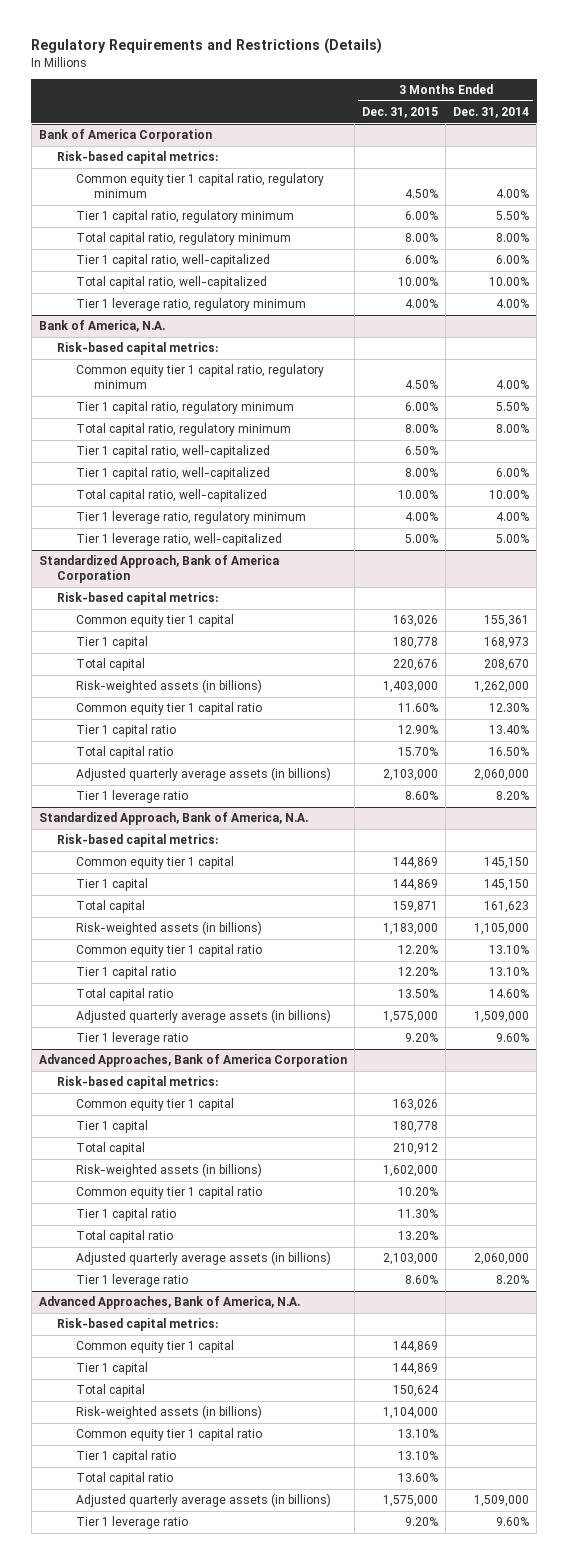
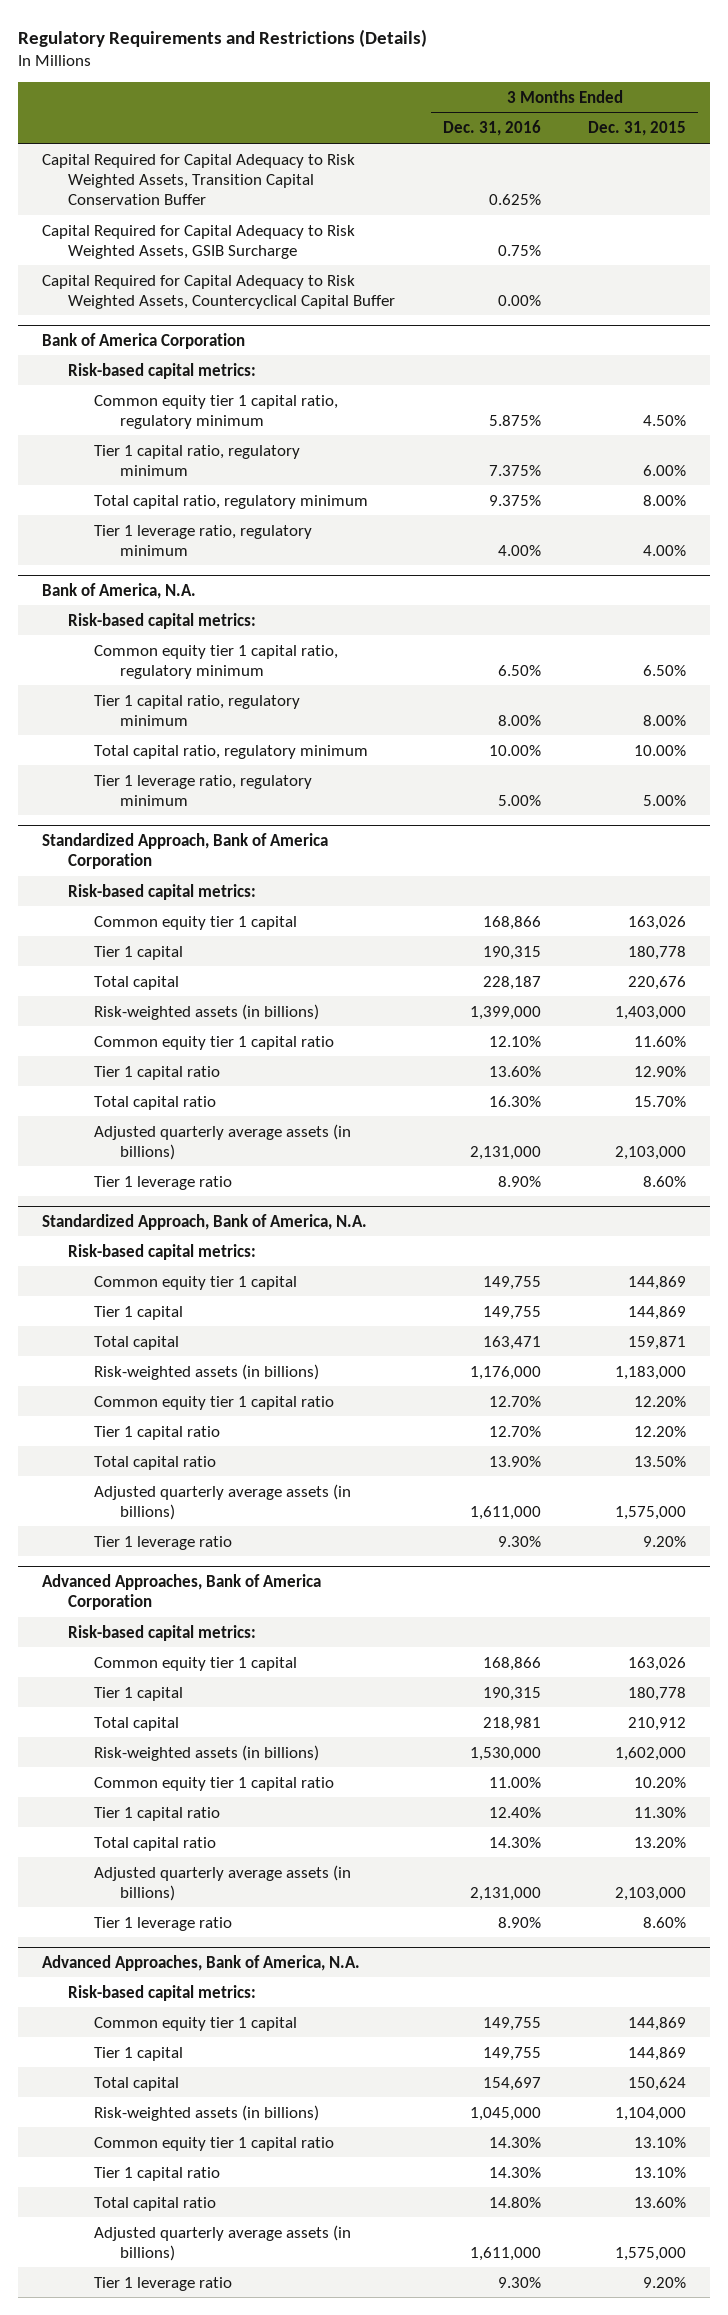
- | 3 Months Ended Dec. 31, 2015 | 3 Months Ended Dec. 31, 2014
+ | 3 Months Ended Dec. 31, 2016 | 3 Months Ended Dec. 31, 2015
+ Capital Required for Capital Adequacy to Risk Weighted Assets, Transition Capital Conservation Buffer | 0.625% |
+ Capital Required for Capital Adequacy to Risk Weighted Assets, GSIB Surcharge | 0.75% |
+ Capital Required for Capital Adequacy to Risk Weighted Assets, Countercyclical Capital Buffer | 0.00% |
@ Bank of America Corporation
- Tier 1 capital ratio, well-capitalized | 6.00% | 6.00%
- Total capital ratio, well-capitalized | 10.00% | 10.00%
@ Bank of America, N.A.
- Common equity tier 1 capital ratio, regulatory minimum | 4.50% | 4.00%
- Tier 1 capital ratio, regulatory minimum | 6.00% | 5.50%
- Total capital ratio, regulatory minimum | 8.00% | 8.00%
- Tier 1 capital ratio, well-capitalized | 6.50% |
- Tier 1 capital ratio, well-capitalized | 8.00% | 6.00%
- Total capital ratio, well-capitalized | 10.00% | 10.00%
- Tier 1 leverage ratio, regulatory minimum | 4.00% | 4.00%
- Tier 1 leverage ratio, well-capitalized | 5.00% | 5.00%
+ Common equity tier 1 capital ratio, regulatory minimum | 6.50% | 6.50%
+ Tier 1 capital ratio, regulatory minimum | 8.00% | 8.00%
+ Total capital ratio, regulatory minimum | 10.00% | 10.00%
+ Tier 1 leverage ratio, regulatory minimum | 5.00% | 5.00%

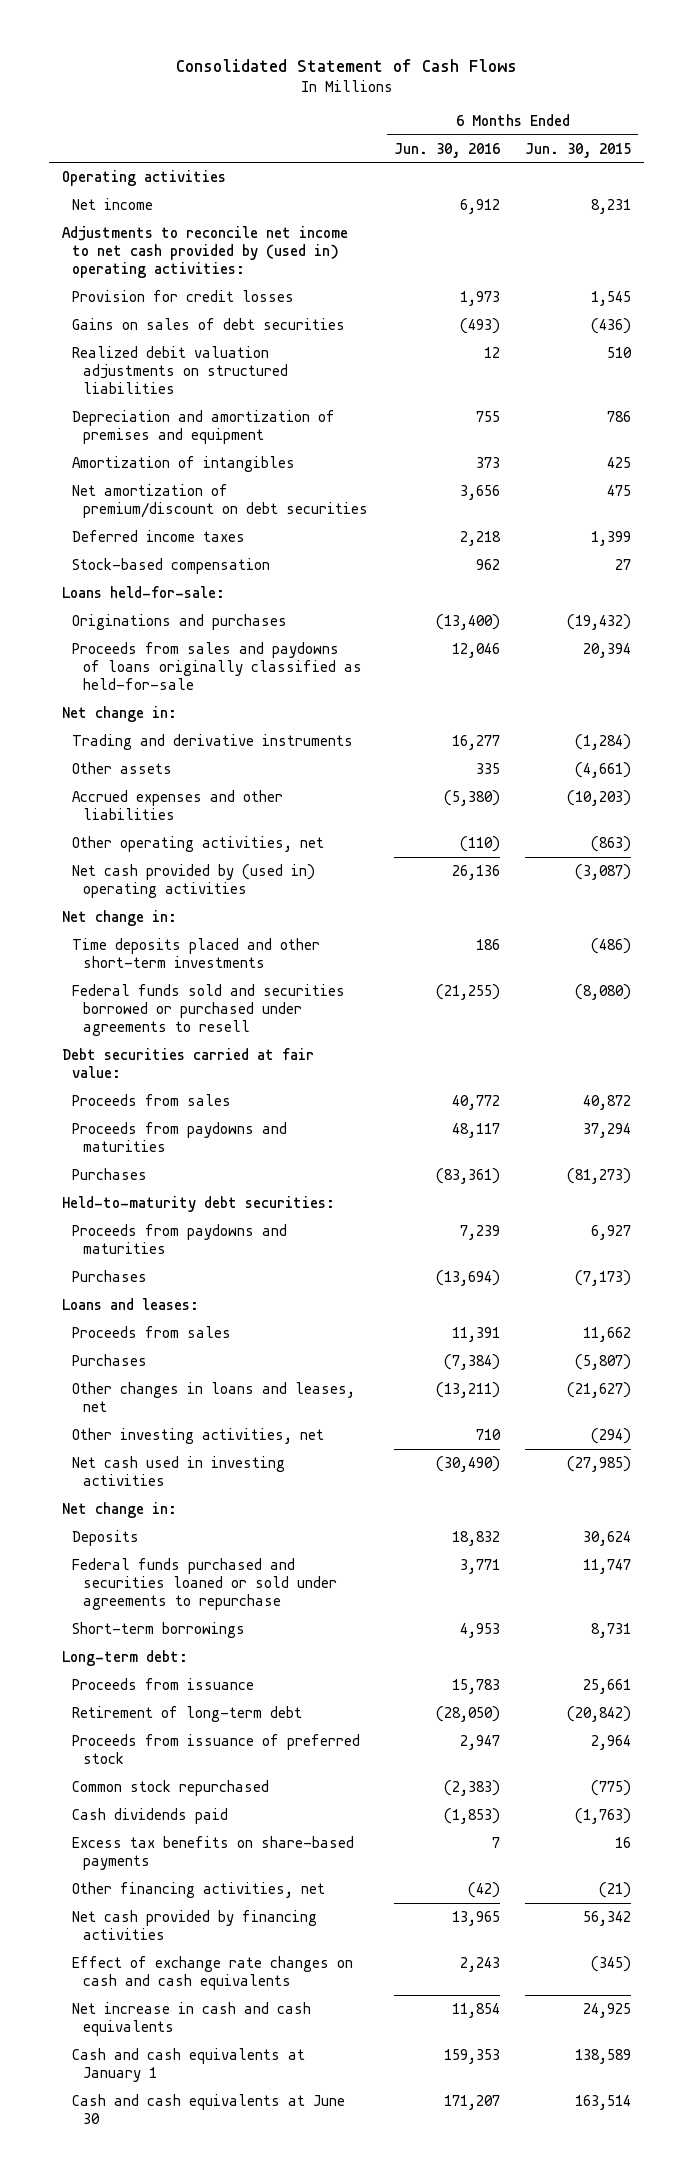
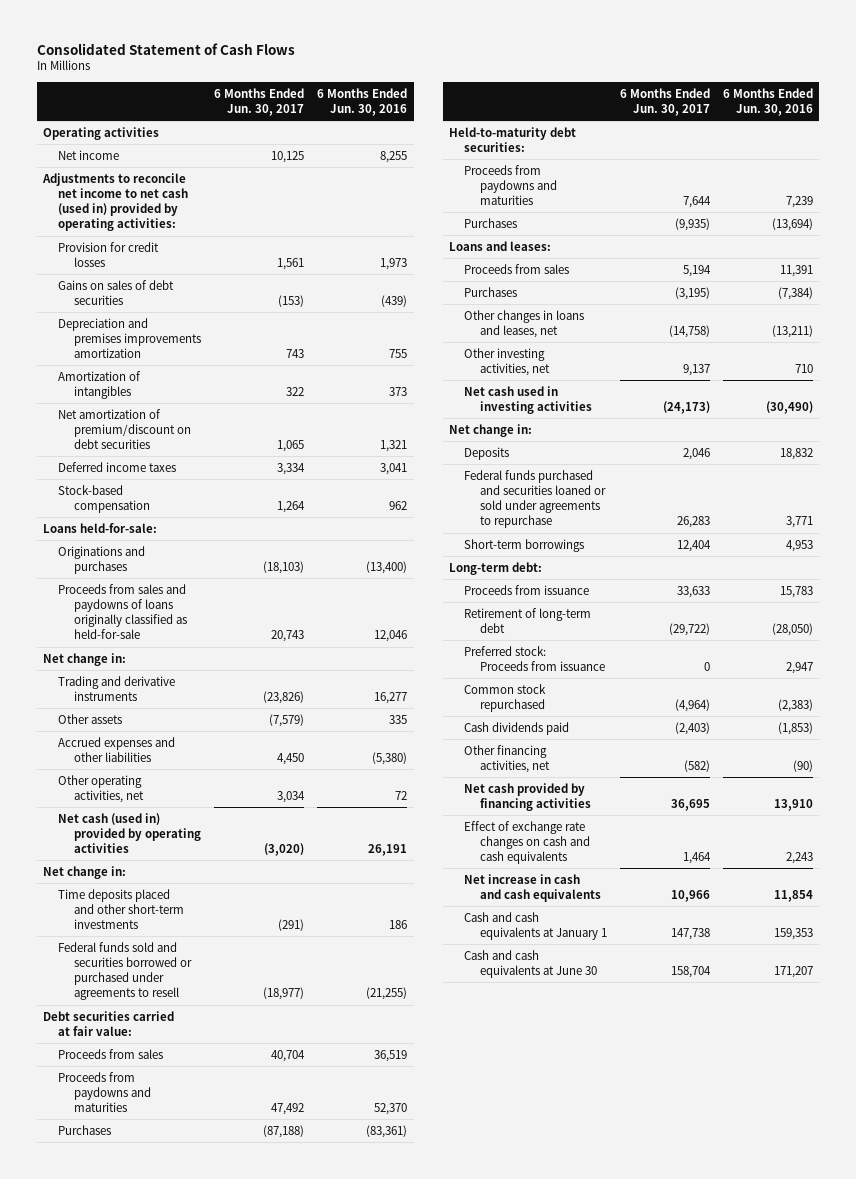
- | 6 Months Ended Jun. 30, 2016 | 6 Months Ended Jun. 30, 2015
+ | 6 Months Ended Jun. 30, 2017 | 6 Months Ended Jun. 30, 2016
- Net income | 6,912 | 8,231
- Adjustments to reconcile net income to net cash provided by (used in) operating activities:
+ Net income | 10,125 | 8,255
+ Adjustments to reconcile net income to net cash (used in) provided by operating activities:
- Gains on sales of debt securities | (493) | (436)
- Realized debit valuation adjustments on structured liabilities | 12 | 510
- Depreciation and amortization of premises and equipment | 755 | 786
+ Gains on sales of debt securities | (153) | (439)
+ Depreciation and premises improvements amortization | 743 | 755
- Net amortization of premium/discount on debt securities | 3,656 | 475
- Deferred income taxes | 2,218 | 1,399
+ Net amortization of premium/discount on debt securities | 1,065 | 1,321
+ Deferred income taxes | 3,334 | 3,041
- Other operating activities, net | (110) | (863)
- Net cash provided by (used in) operating activities | 26,136 | (3,087)
+ Other operating activities, net | 3,034 | 72
+ Net cash (used in) provided by operating activities | (3,020) | 26,191
- Proceeds from sales | 40,772 | 40,872
- Proceeds from paydowns and maturities | 48,117 | 37,294
+ Proceeds from sales | 40,704 | 36,519
+ Proceeds from paydowns and maturities | 47,492 | 52,370
- Proceeds from issuance of preferred stock | 2,947 | 2,964
+ Preferred stock: Proceeds from issuance | 0 | 2,947
- Excess tax benefits on share-based payments | 7 | 16
- Other financing activities, net | (42) | (21)
- Net cash provided by financing activities | 13,965 | 56,342
+ Other financing activities, net | (582) | (90)
+ Net cash provided by financing activities | 36,695 | 13,910

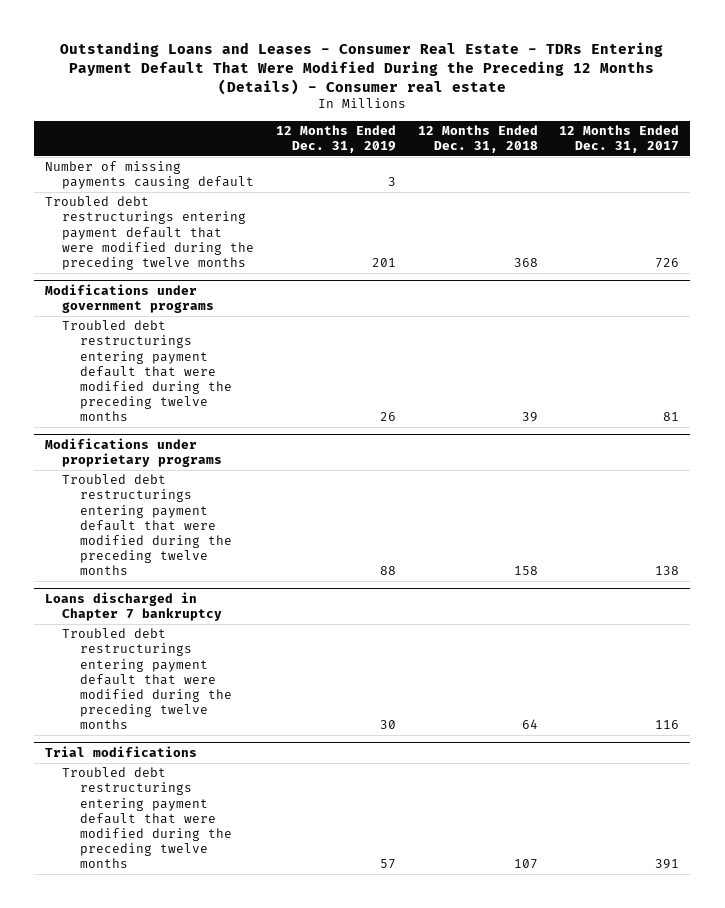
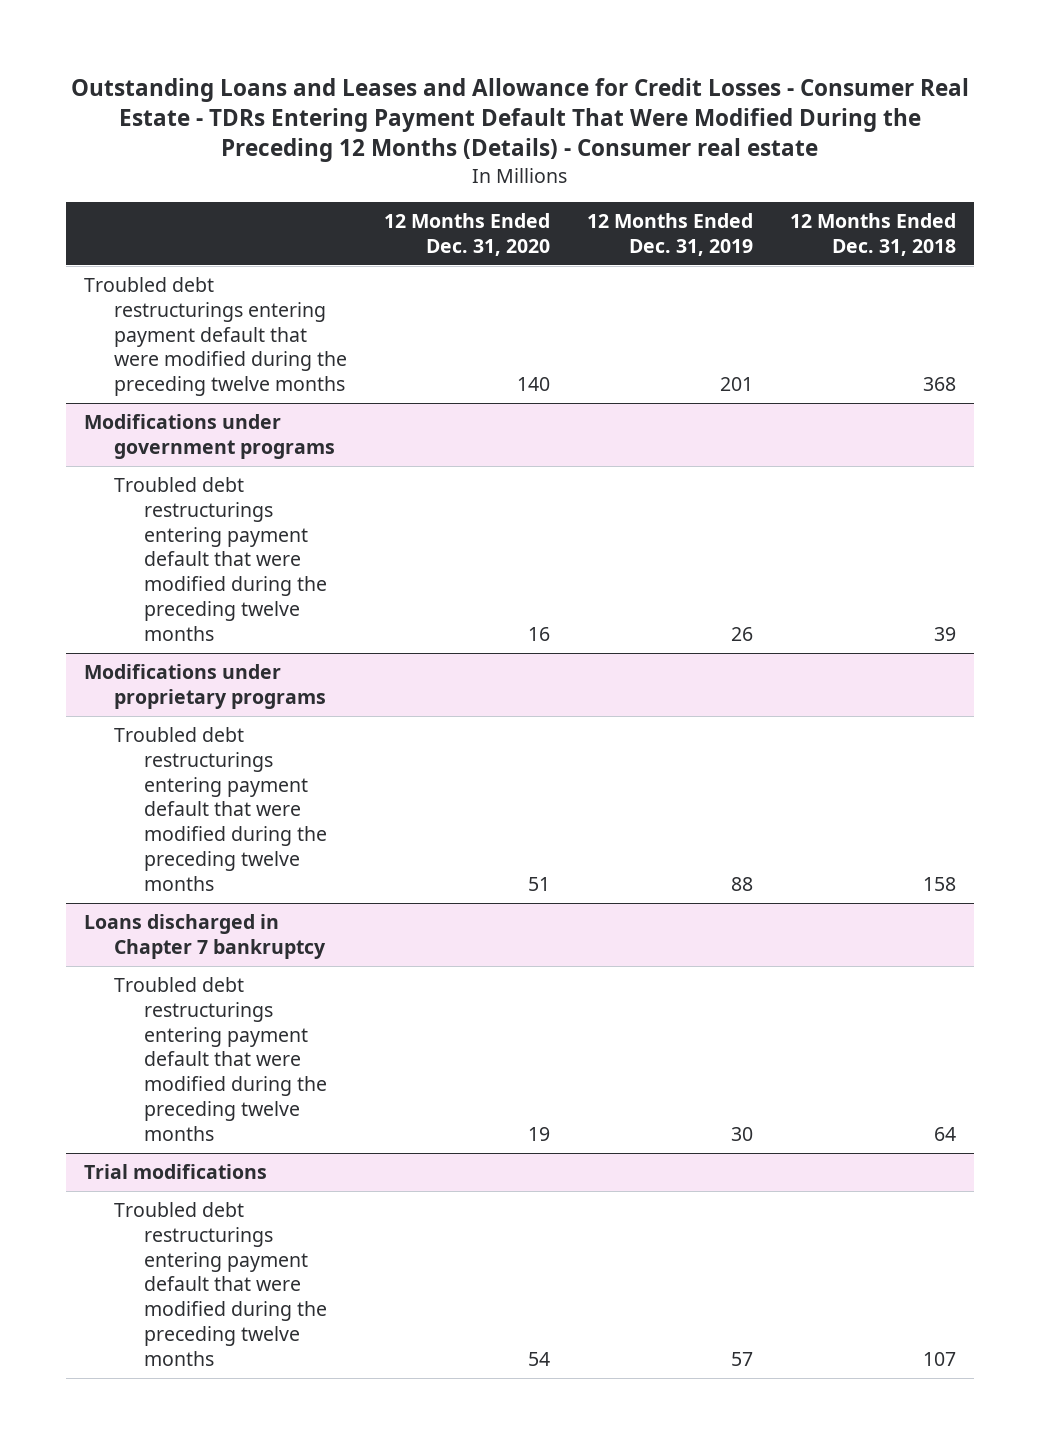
- Outstanding Loans and Leases - Consumer Real Estate - TDRs Entering Payment Default That Were Modified During the Preceding 12 Months (Details) - Consumer real estate
+ Outstanding Loans and Leases and Allowance for Credit Losses - Consumer Real Estate - TDRs Entering Payment Default That Were Modified During the Preceding 12 Months (Details) - Consumer real estate
- | 12 Months Ended Dec. 31, 2019 | 12 Months Ended Dec. 31, 2018 | 12 Months Ended Dec. 31, 2017
+ | 12 Months Ended Dec. 31, 2020 | 12 Months Ended Dec. 31, 2019 | 12 Months Ended Dec. 31, 2018
- Number of missing payments causing default | 3 | |

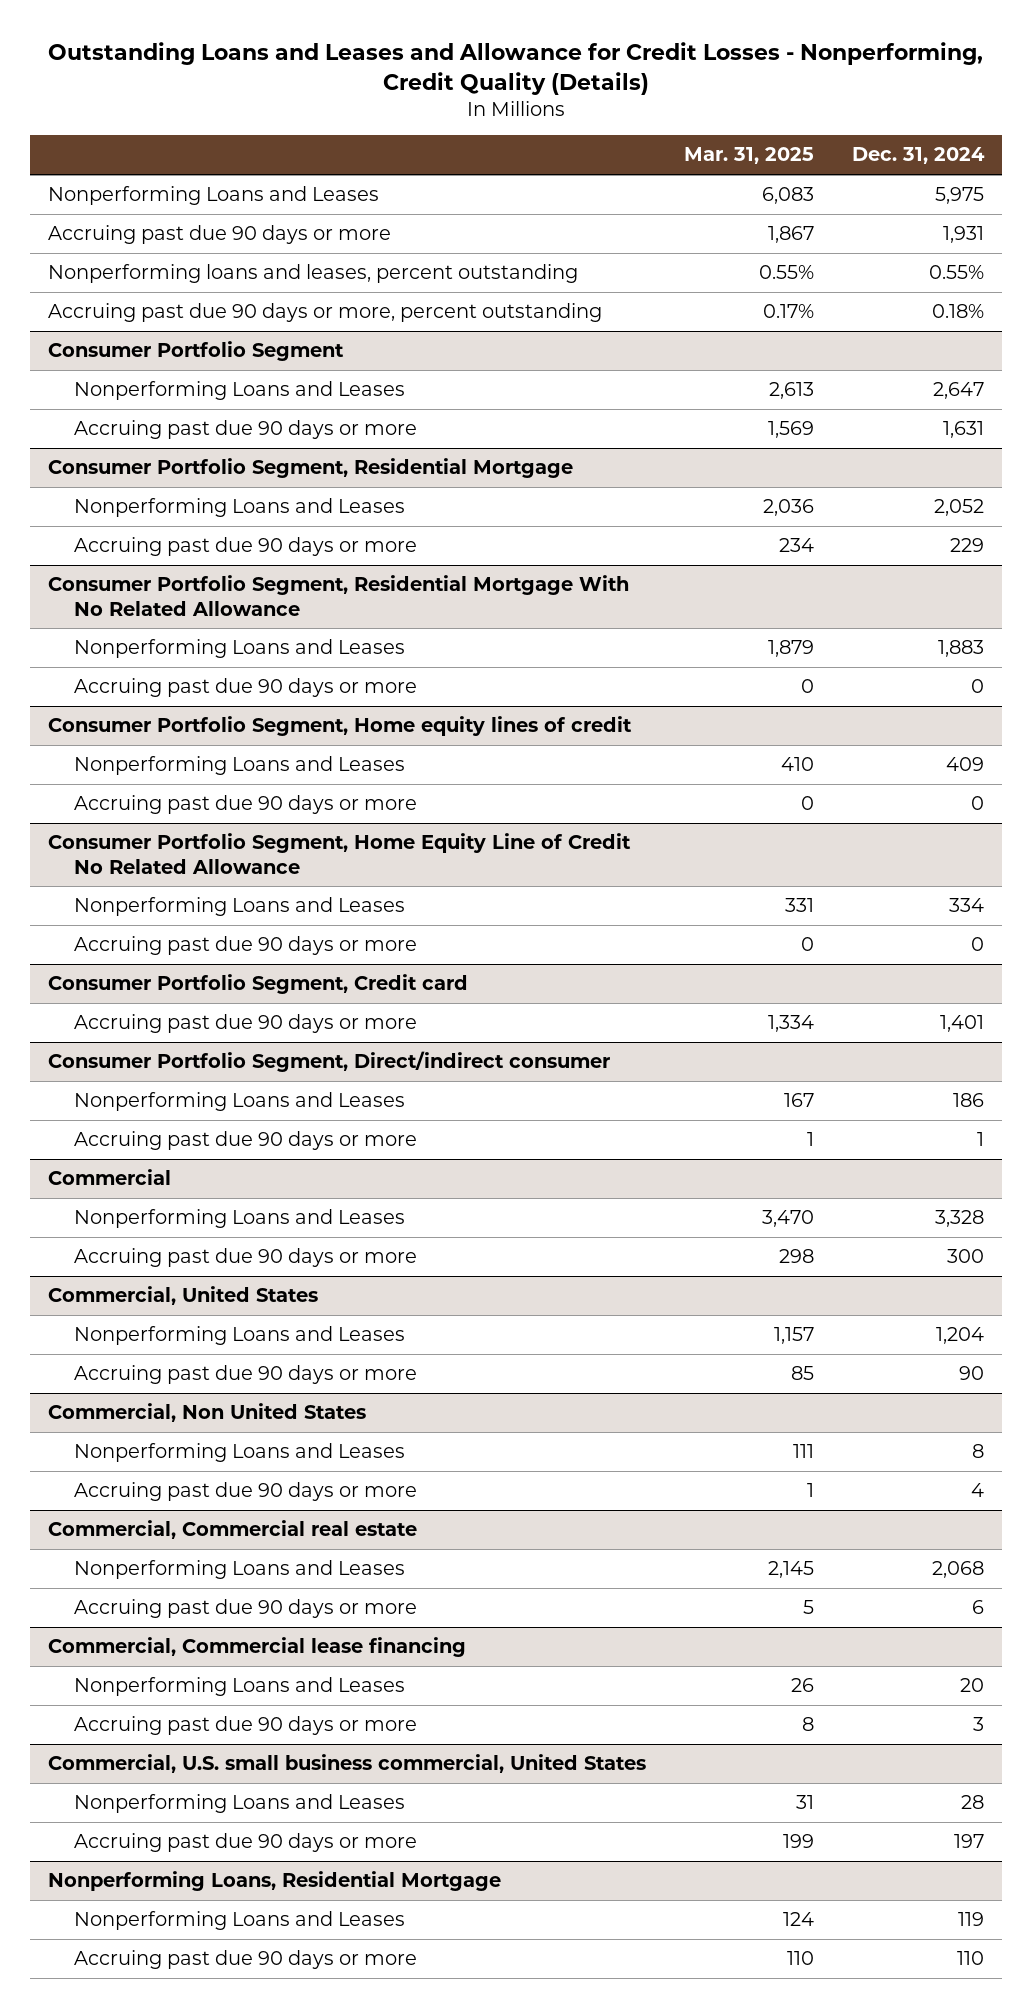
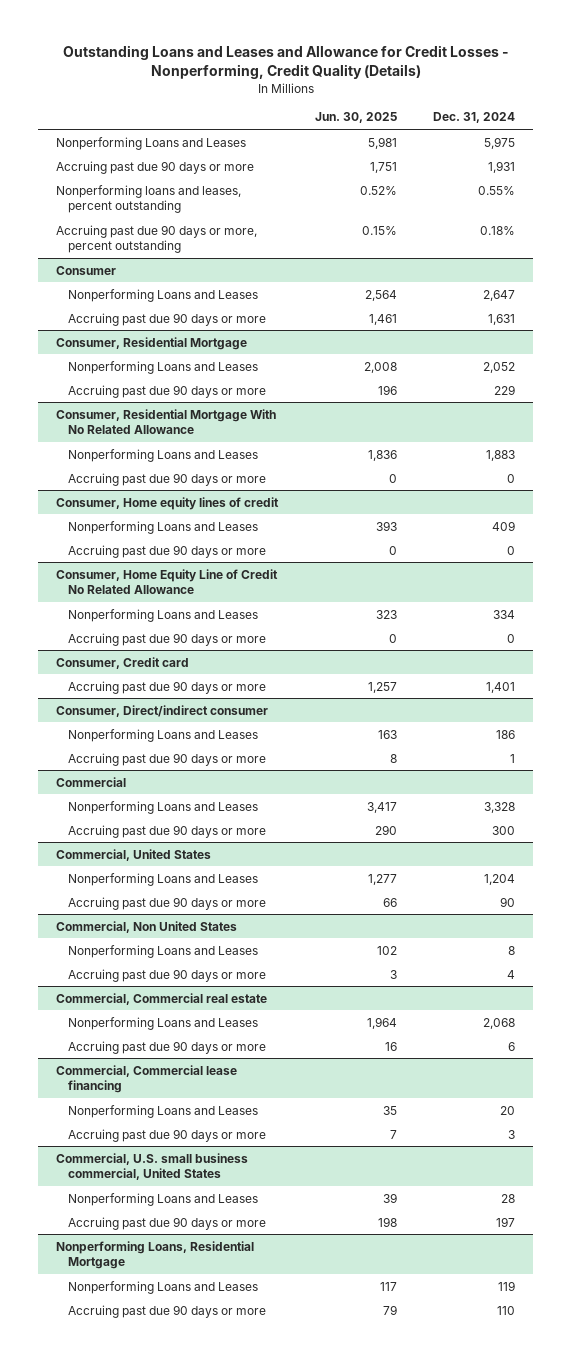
- | Mar. 31, 2025 | Dec. 31, 2024
+ | Jun. 30, 2025 | Dec. 31, 2024
- Consumer Portfolio Segment
+ Consumer
- Consumer Portfolio Segment, Residential Mortgage
+ Consumer, Residential Mortgage
- Consumer Portfolio Segment, Residential Mortgage With No Related Allowance
+ Consumer, Residential Mortgage With No Related Allowance
- Consumer Portfolio Segment, Home equity lines of credit
+ Consumer, Home equity lines of credit
- Consumer Portfolio Segment, Home Equity Line of Credit No Related Allowance
+ Consumer, Home Equity Line of Credit No Related Allowance
- Consumer Portfolio Segment, Credit card
+ Consumer, Credit card
- Consumer Portfolio Segment, Direct/indirect consumer
+ Consumer, Direct/indirect consumer

